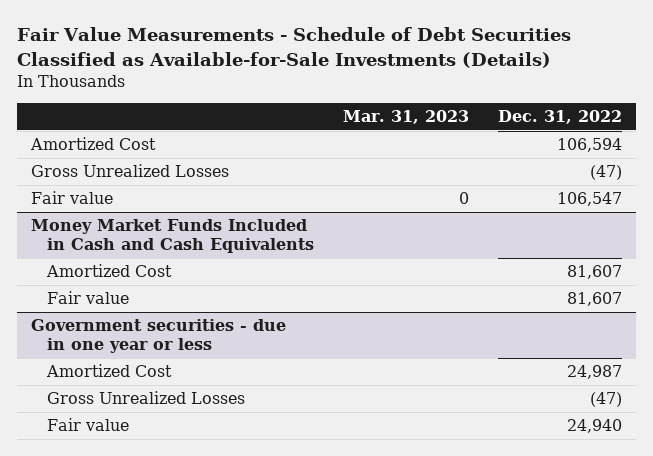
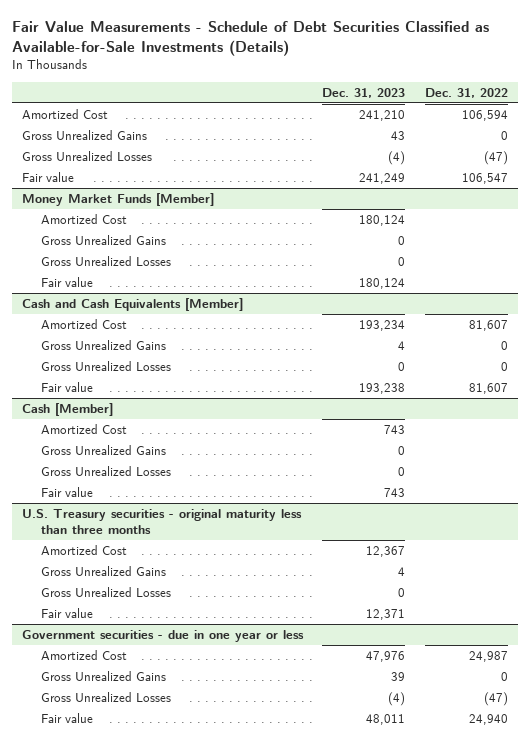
- | Mar. 31, 2023 | Dec. 31, 2022
+ | Dec. 31, 2023 | Dec. 31, 2022
+ Gross Unrealized Gains | 43 | 0
- Money Market Funds Included in Cash and Cash Equivalents
+ Money Market Funds [Member]
+ Amortized Cost | 180,124 |
+ Gross Unrealized Gains | 0 |
+ Gross Unrealized Losses | 0 |
+ Fair value | 180,124 |
+ Cash and Cash Equivalents [Member]
+ Gross Unrealized Gains | 4 | 0
+ Gross Unrealized Losses | 0 | 0
+ Cash [Member]
+ Amortized Cost | 743 |
+ Gross Unrealized Gains | 0 |
+ Gross Unrealized Losses | 0 |
+ Fair value | 743 |
+ U.S. Treasury securities - original maturity less than three months
+ Amortized Cost | 12,367 |
+ Gross Unrealized Gains | 4 |
+ Gross Unrealized Losses | 0 |
+ Fair value | 12,371 |
@ Government securities - due in one year or less
+ Gross Unrealized Gains | 39 | 0

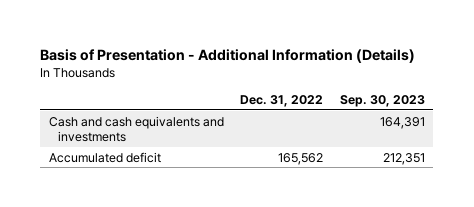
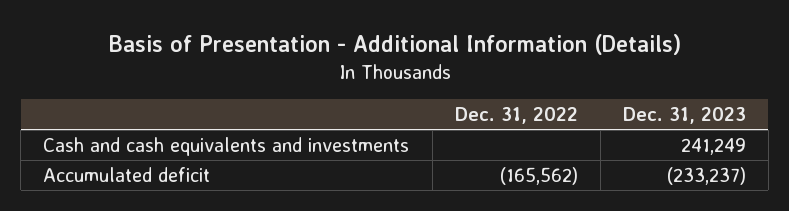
- | Dec. 31, 2022 | Sep. 30, 2023
+ | Dec. 31, 2022 | Dec. 31, 2023
- Accumulated deficit | 165,562 | 212,351
+ Accumulated deficit | (165,562) | (233,237)

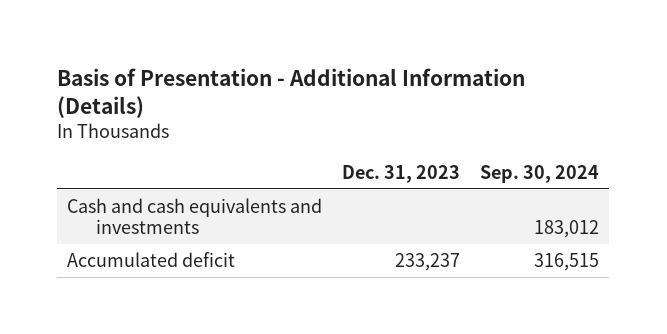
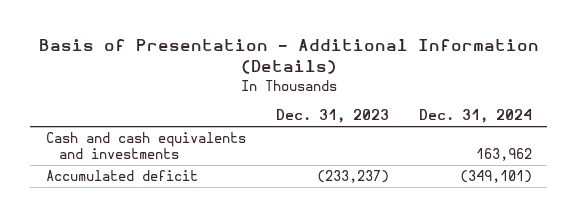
- | Dec. 31, 2023 | Sep. 30, 2024
+ | Dec. 31, 2023 | Dec. 31, 2024
- Accumulated deficit | 233,237 | 316,515
+ Accumulated deficit | (233,237) | (349,101)

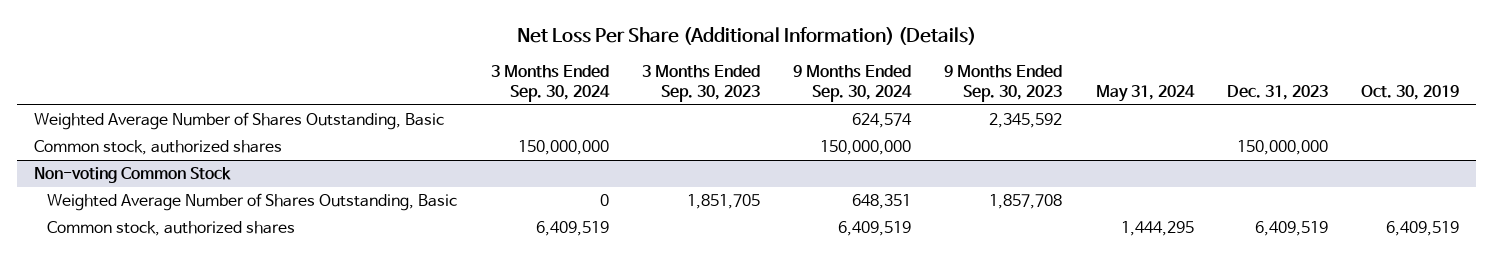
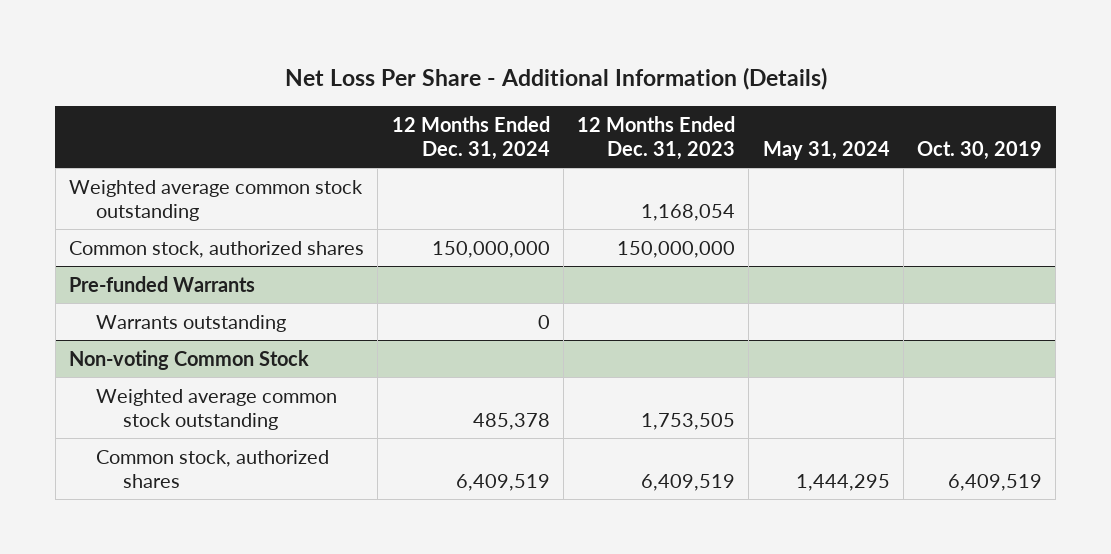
- Net Loss Per Share (Additional Information) (Details)
+ Net Loss Per Share - Additional Information (Details)
- | 3 Months Ended Sep. 30, 2024 | 3 Months Ended Sep. 30, 2023 | 9 Months Ended Sep. 30, 2024 | 9 Months Ended Sep. 30, 2023 | May 31, 2024 | Dec. 31, 2023 | Oct. 30, 2019
+ | 12 Months Ended Dec. 31, 2024 | 12 Months Ended Dec. 31, 2023 | May 31, 2024 | Oct. 30, 2019
- Weighted Average Number of Shares Outstanding, Basic | | | 624,574 | 2,345,592 | | |
+ Weighted average common stock outstanding | | 1,168,054 | |
+ Pre-funded Warrants
+ Warrants outstanding | 0 | | |
@ Non-voting Common Stock
- Weighted Average Number of Shares Outstanding, Basic | 0 | 1,851,705 | 648,351 | 1,857,708 | | |
+ Weighted average common stock outstanding | 485,378 | 1,753,505 | |

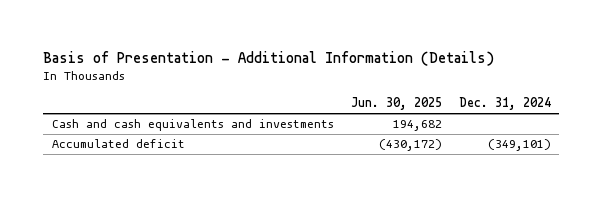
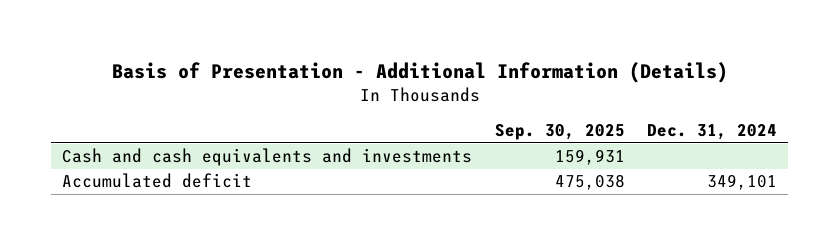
- | Jun. 30, 2025 | Dec. 31, 2024
+ | Sep. 30, 2025 | Dec. 31, 2024
- Accumulated deficit | (430,172) | (349,101)
+ Accumulated deficit | 475,038 | 349,101

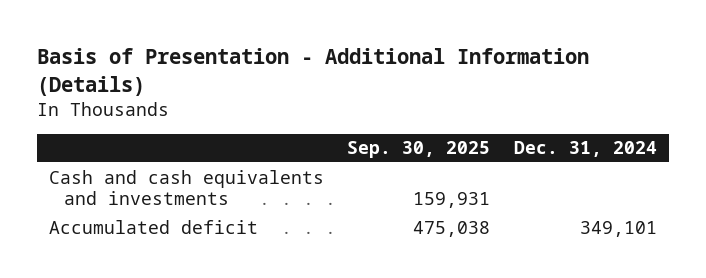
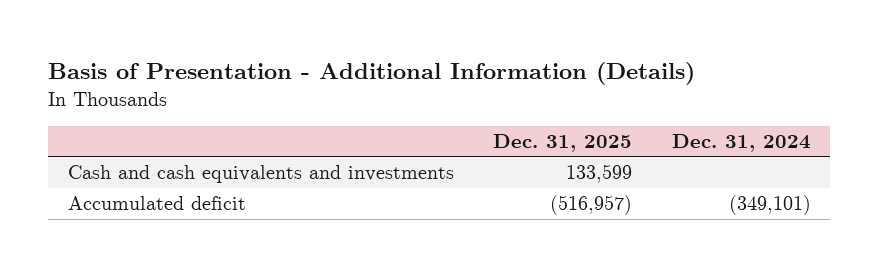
- | Sep. 30, 2025 | Dec. 31, 2024
+ | Dec. 31, 2025 | Dec. 31, 2024
- Accumulated deficit | 475,038 | 349,101
+ Accumulated deficit | (516,957) | (349,101)

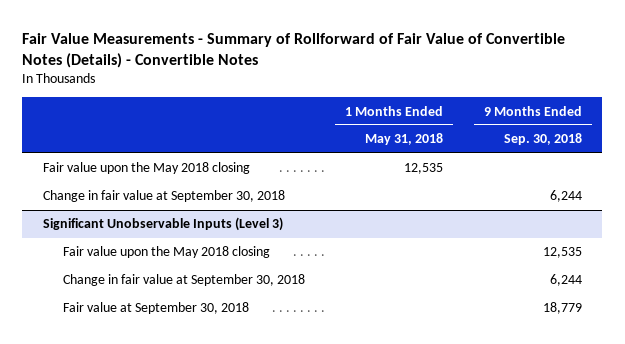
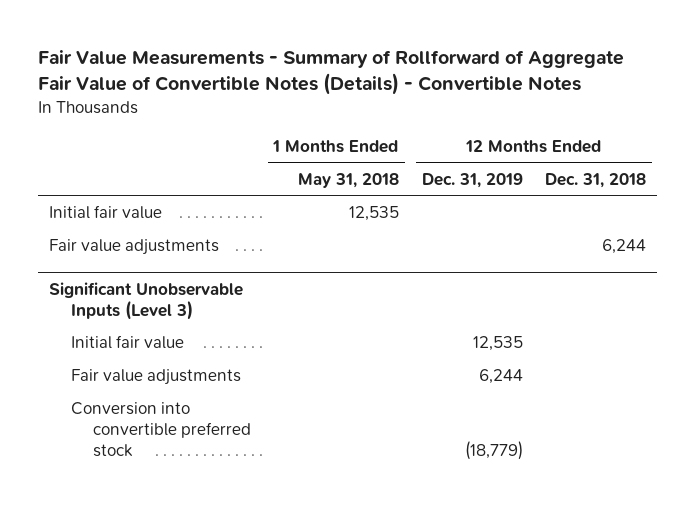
- Fair Value Measurements - Summary of Rollforward of Fair Value of Convertible Notes (Details) - Convertible Notes
+ Fair Value Measurements - Summary of Rollforward of Aggregate Fair Value of Convertible Notes (Details) - Convertible Notes
- | 1 Months Ended May 31, 2018 | 9 Months Ended Sep. 30, 2018
+ | 1 Months Ended May 31, 2018 | 12 Months Ended Dec. 31, 2019 | 12 Months Ended Dec. 31, 2018
- Fair value upon the May 2018 closing | 12,535 |
- Change in fair value at September 30, 2018 | | 6,244
+ Initial fair value | 12,535 | |
+ Fair value adjustments | | | 6,244
@ Significant Unobservable Inputs (Level 3)
- Fair value upon the May 2018 closing | | 12,535
- Change in fair value at September 30, 2018 | | 6,244
- Fair value at September 30, 2018 | | 18,779
+ Initial fair value | | 12,535 |
+ Fair value adjustments | | 6,244 |
+ Conversion into convertible preferred stock | | (18,779) |

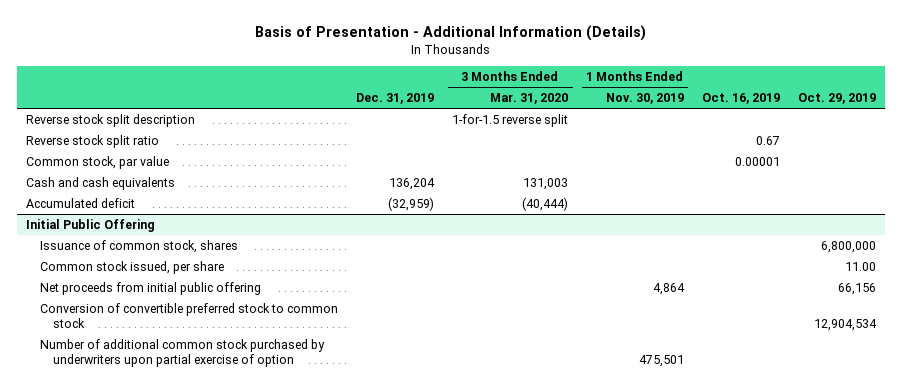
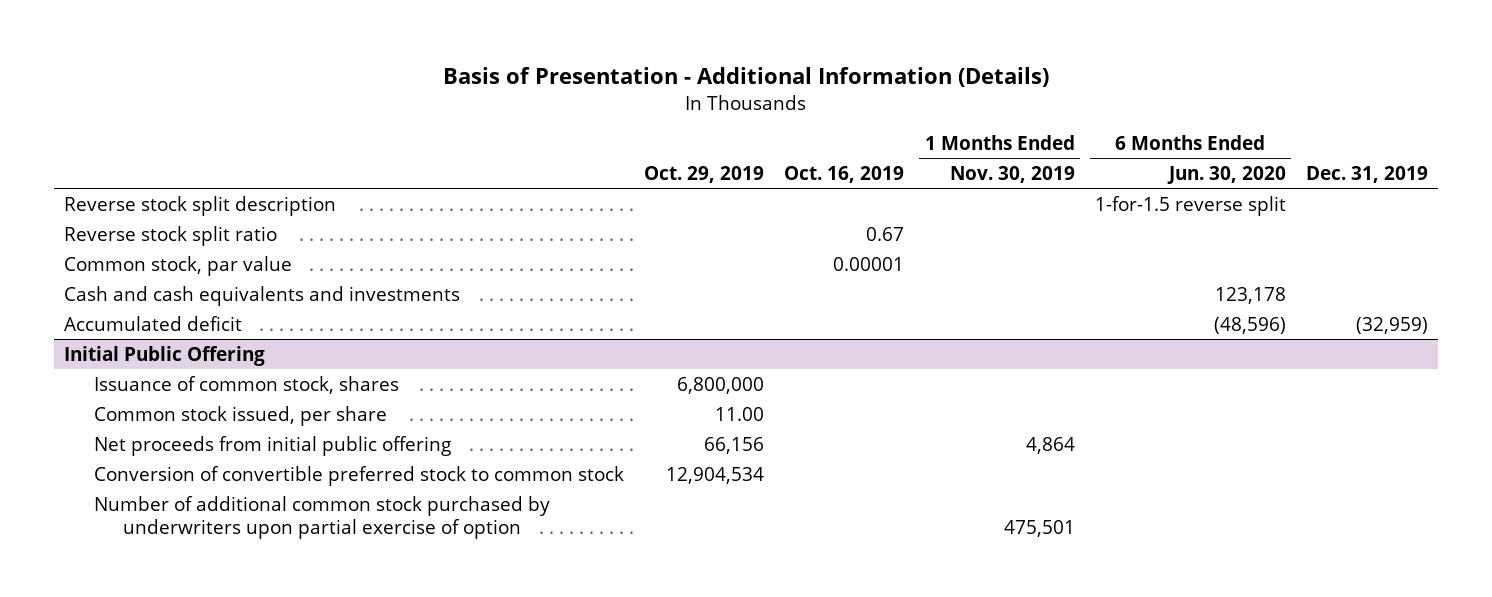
- | Dec. 31, 2019 | 3 Months Ended Mar. 31, 2020 | 1 Months Ended Nov. 30, 2019 | Oct. 16, 2019 | Oct. 29, 2019
+ | Oct. 29, 2019 | Oct. 16, 2019 | 1 Months Ended Nov. 30, 2019 | 6 Months Ended Jun. 30, 2020 | Dec. 31, 2019
- Cash and cash equivalents | 136,204 | 131,003 | | |
+ Cash and cash equivalents and investments | | | | 123,178 |

